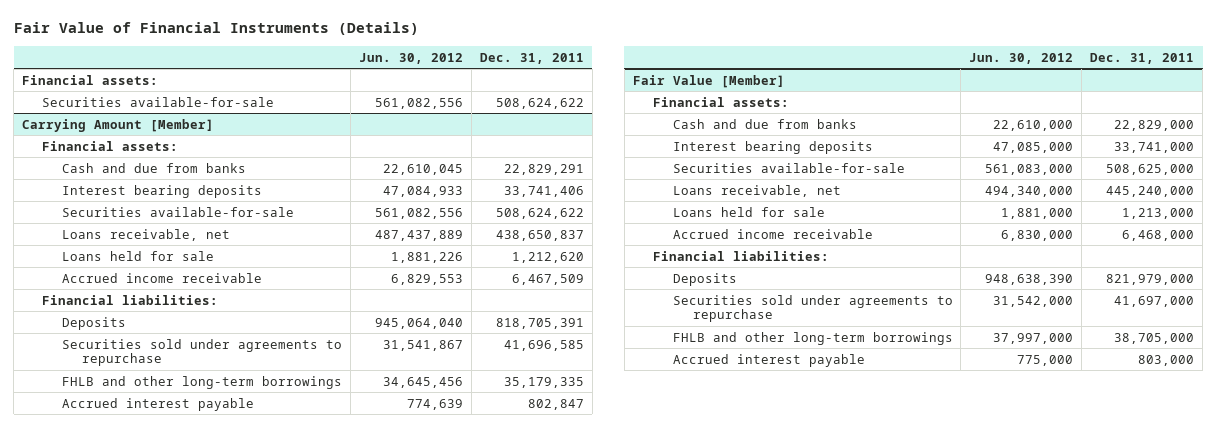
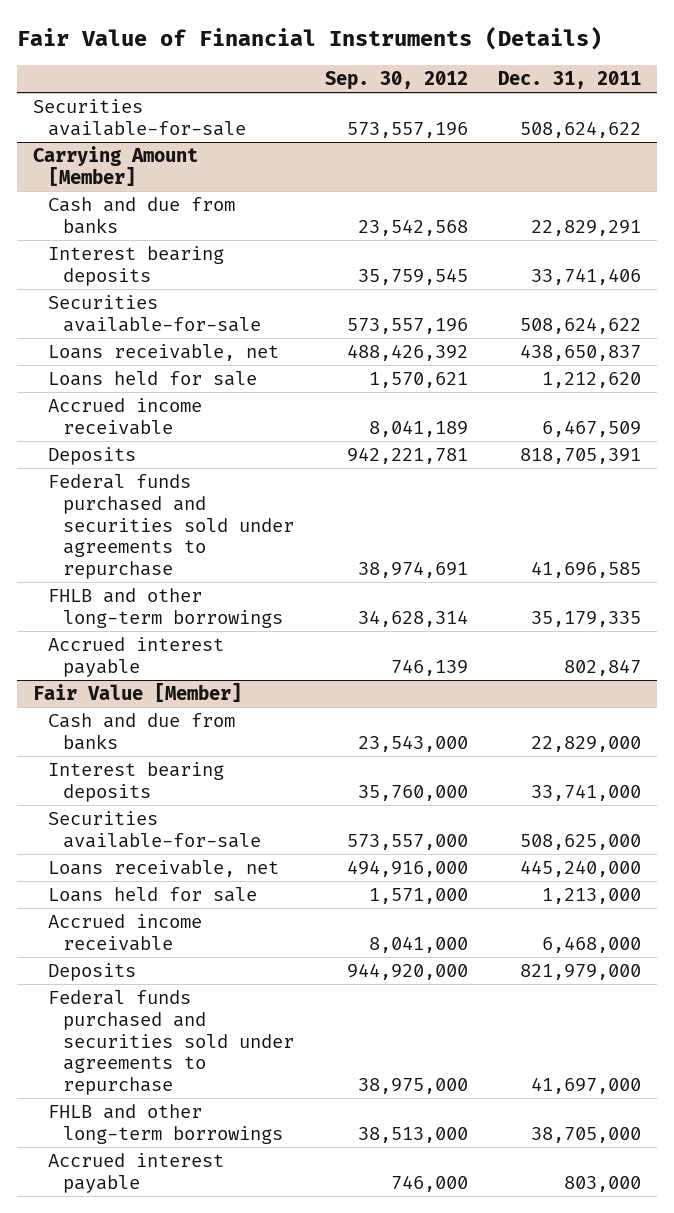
- | Jun. 30, 2012 | Dec. 31, 2011
+ | Sep. 30, 2012 | Dec. 31, 2011
- Financial assets:
@ Carrying Amount [Member]
- Financial assets:
- Financial liabilities:
- Securities sold under agreements to repurchase | 31,541,867 | 41,696,585
+ Federal funds purchased and securities sold under agreements to repurchase | 38,974,691 | 41,696,585
@ Fair Value [Member]
- Financial assets:
- Financial liabilities:
- Securities sold under agreements to repurchase | 31,542,000 | 41,697,000
+ Federal funds purchased and securities sold under agreements to repurchase | 38,975,000 | 41,697,000

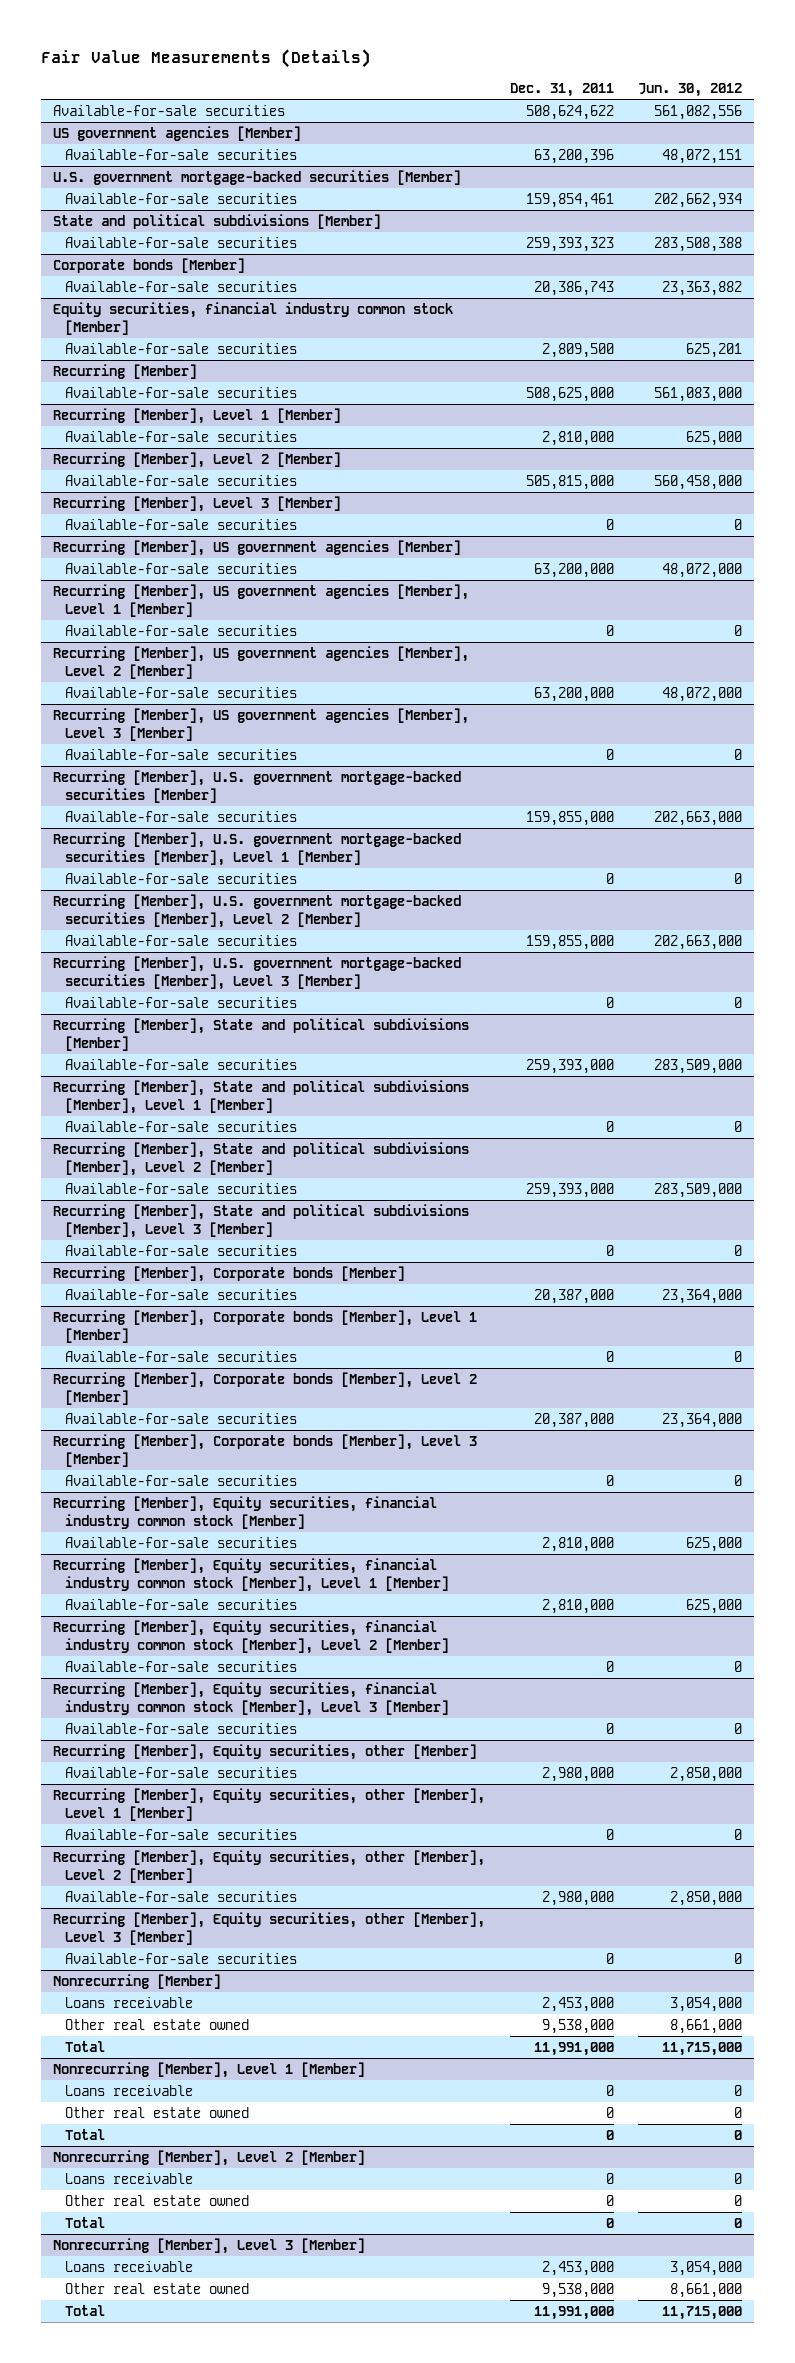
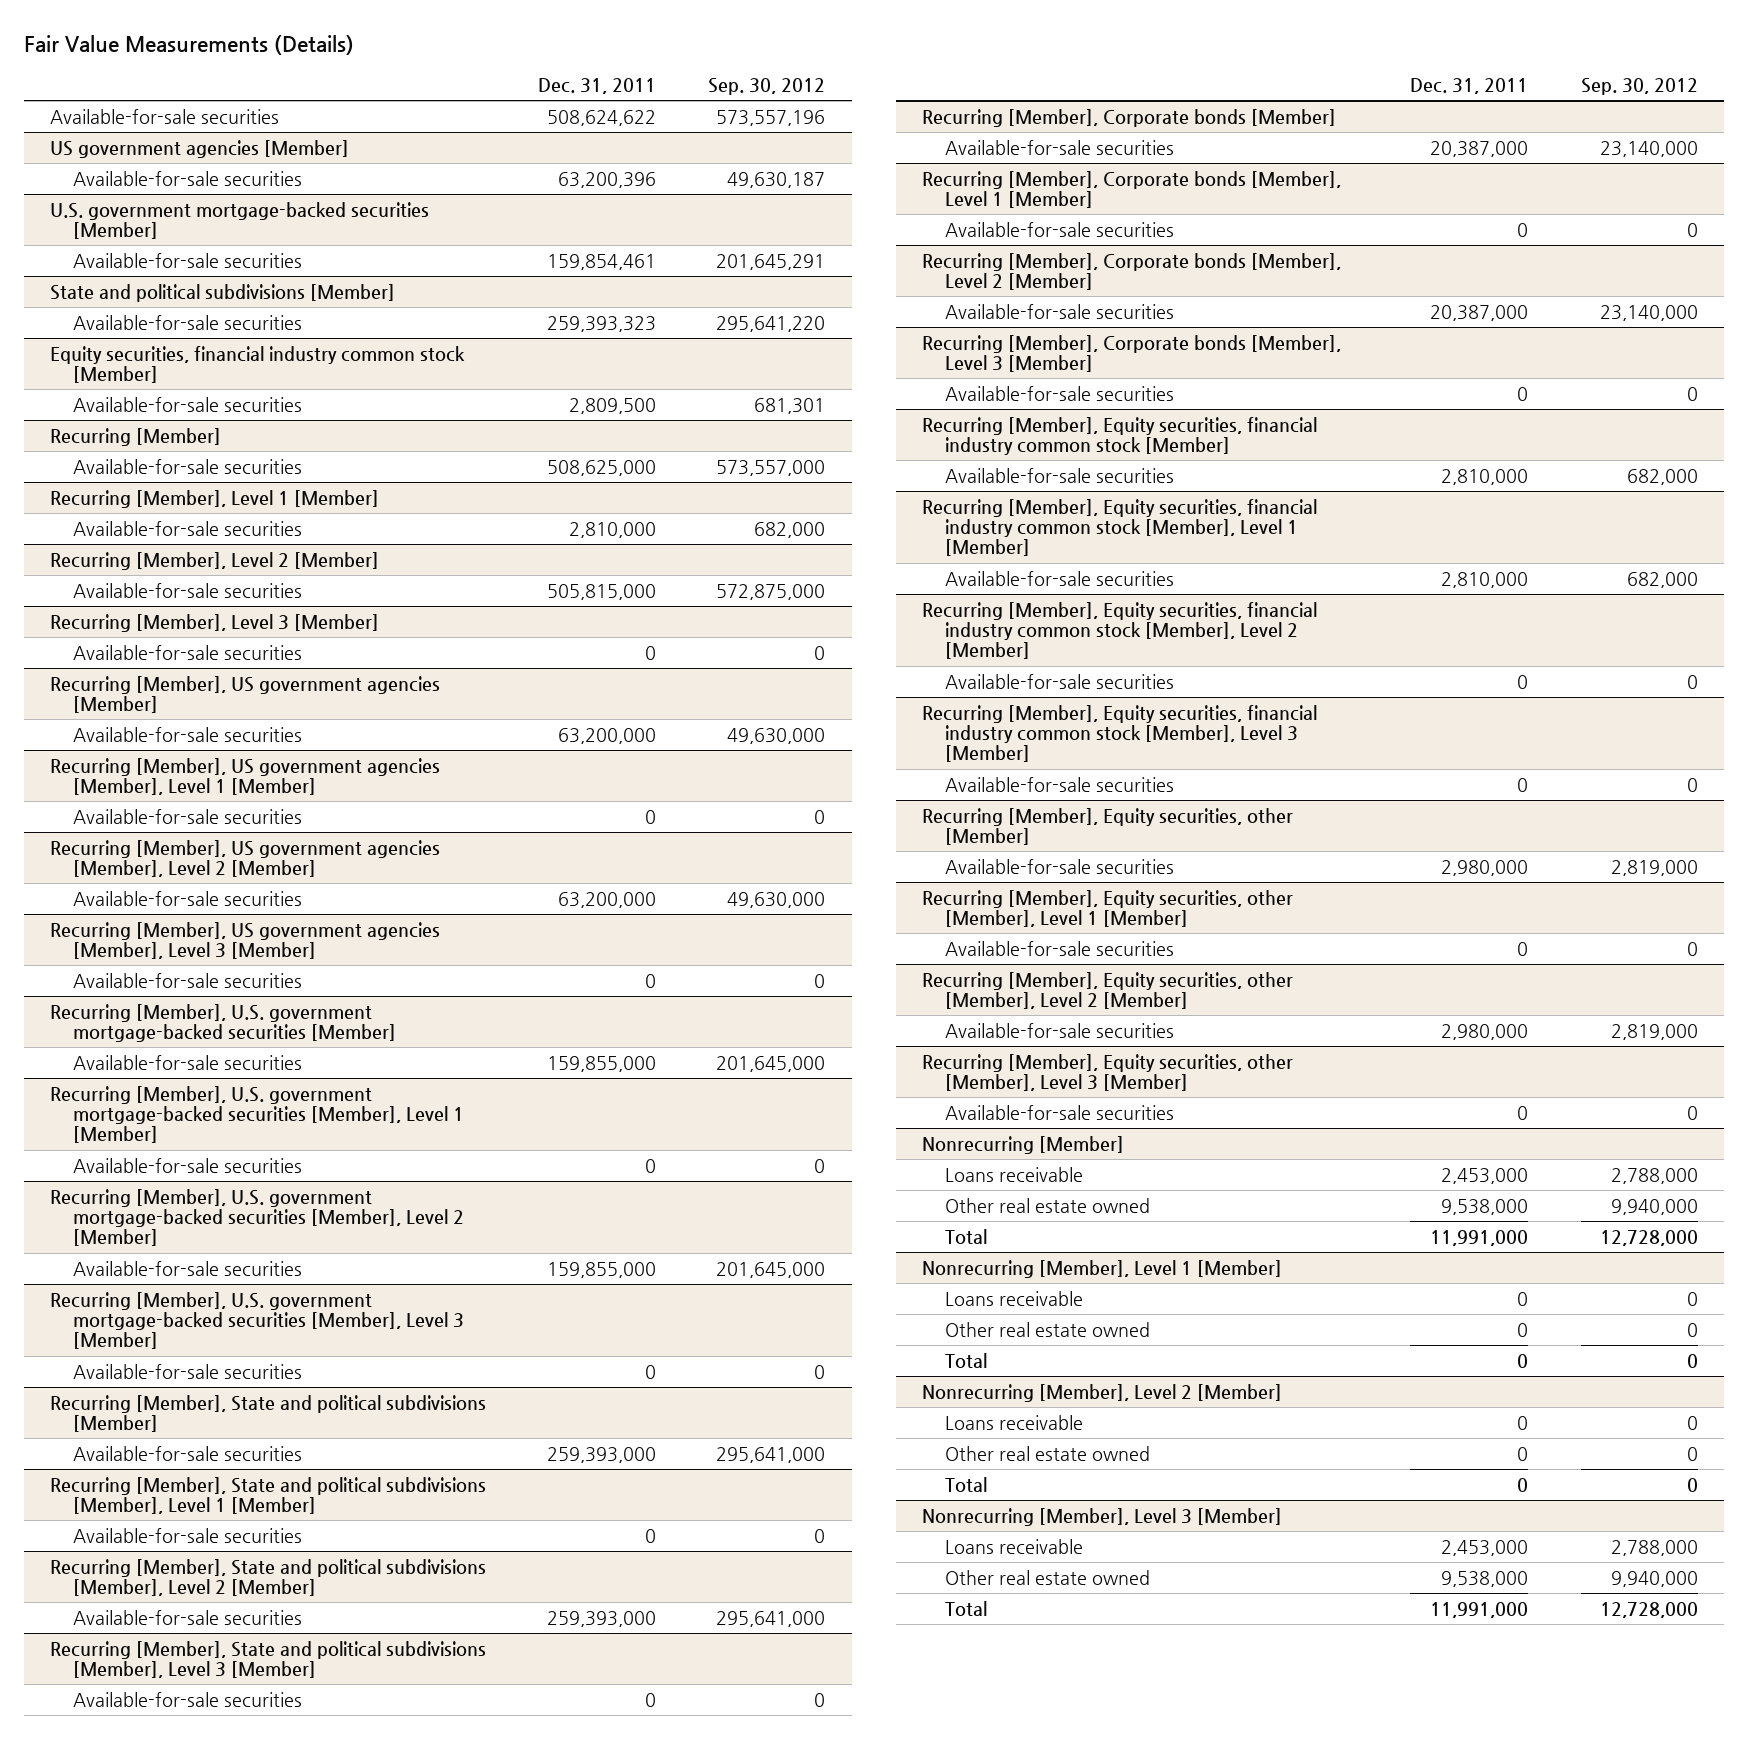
- | Dec. 31, 2011 | Jun. 30, 2012
+ | Dec. 31, 2011 | Sep. 30, 2012
- Corporate bonds [Member]
- Available-for-sale securities | 20,386,743 | 23,363,882

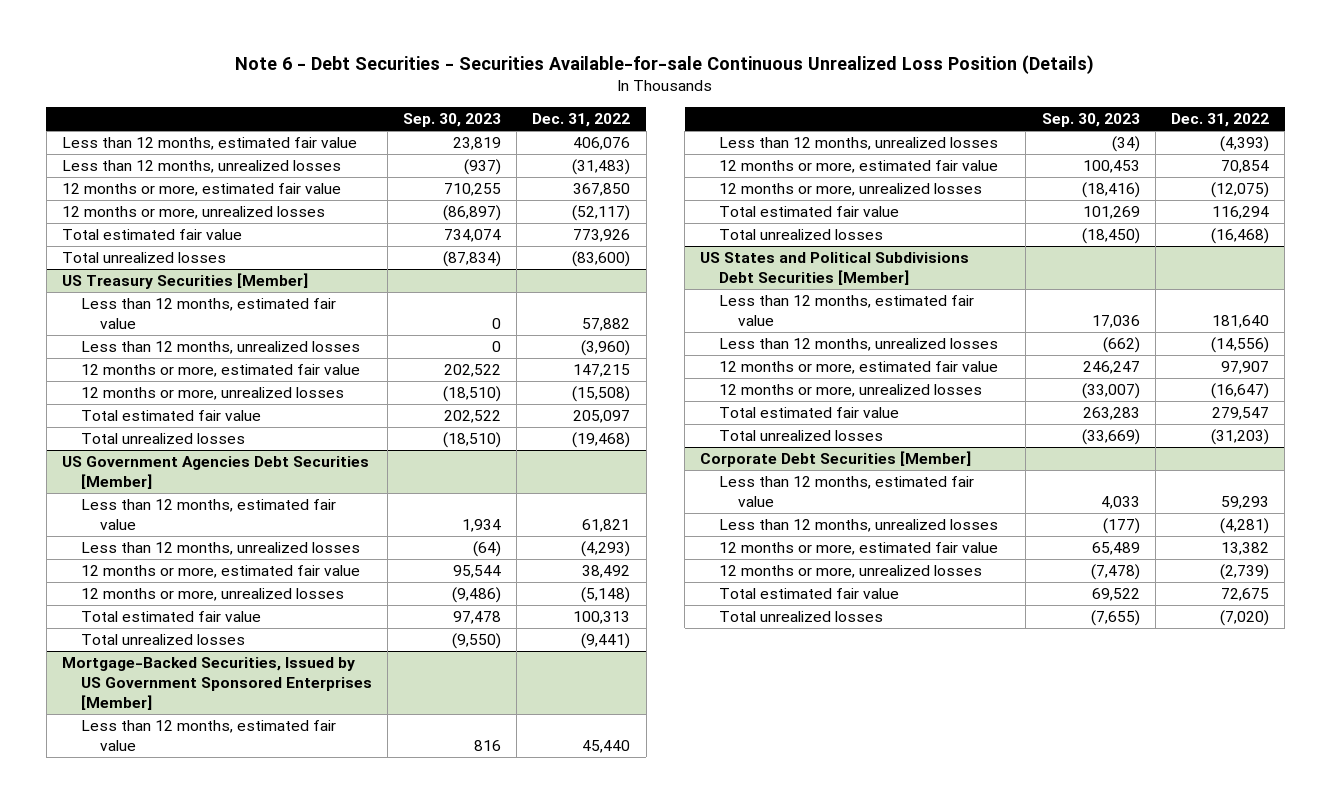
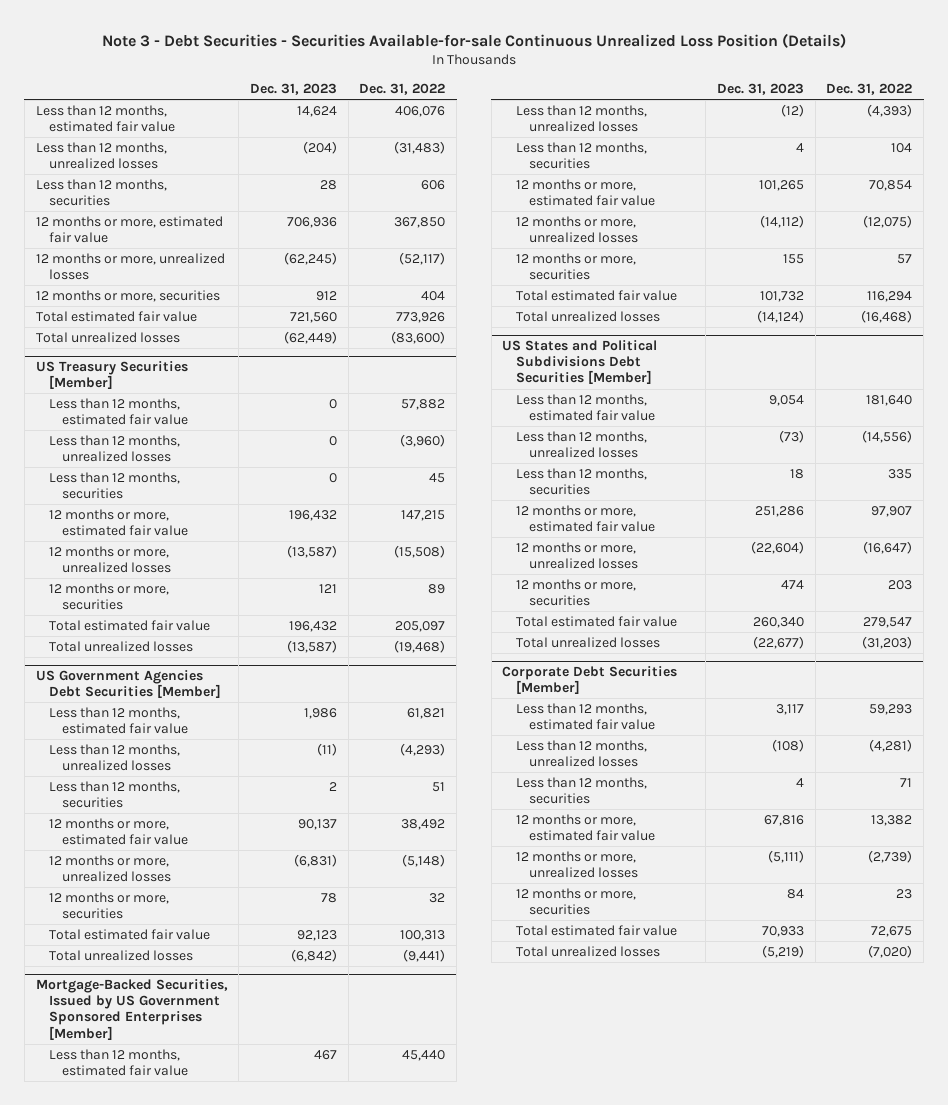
- Note 6 - Debt Securities - Securities Available-for-sale Continuous Unrealized Loss Position (Details)
+ Note 3 - Debt Securities - Securities Available-for-sale Continuous Unrealized Loss Position (Details)
- | Sep. 30, 2023 | Dec. 31, 2022
+ | Dec. 31, 2023 | Dec. 31, 2022
+ Less than 12 months, securities | 28 | 606
+ 12 months or more, securities | 912 | 404
@ US Treasury Securities [Member]
+ Less than 12 months, securities | 0 | 45
+ 12 months or more, securities | 121 | 89
@ US Government Agencies Debt Securities [Member]
+ Less than 12 months, securities | 2 | 51
+ 12 months or more, securities | 78 | 32
@ Mortgage-Backed Securities, Issued by US Government Sponsored Enterprises [Member]
+ Less than 12 months, securities | 4 | 104
+ 12 months or more, securities | 155 | 57
@ US States and Political Subdivisions Debt Securities [Member]
+ Less than 12 months, securities | 18 | 335
+ 12 months or more, securities | 474 | 203
@ Corporate Debt Securities [Member]
+ Less than 12 months, securities | 4 | 71
+ 12 months or more, securities | 84 | 23

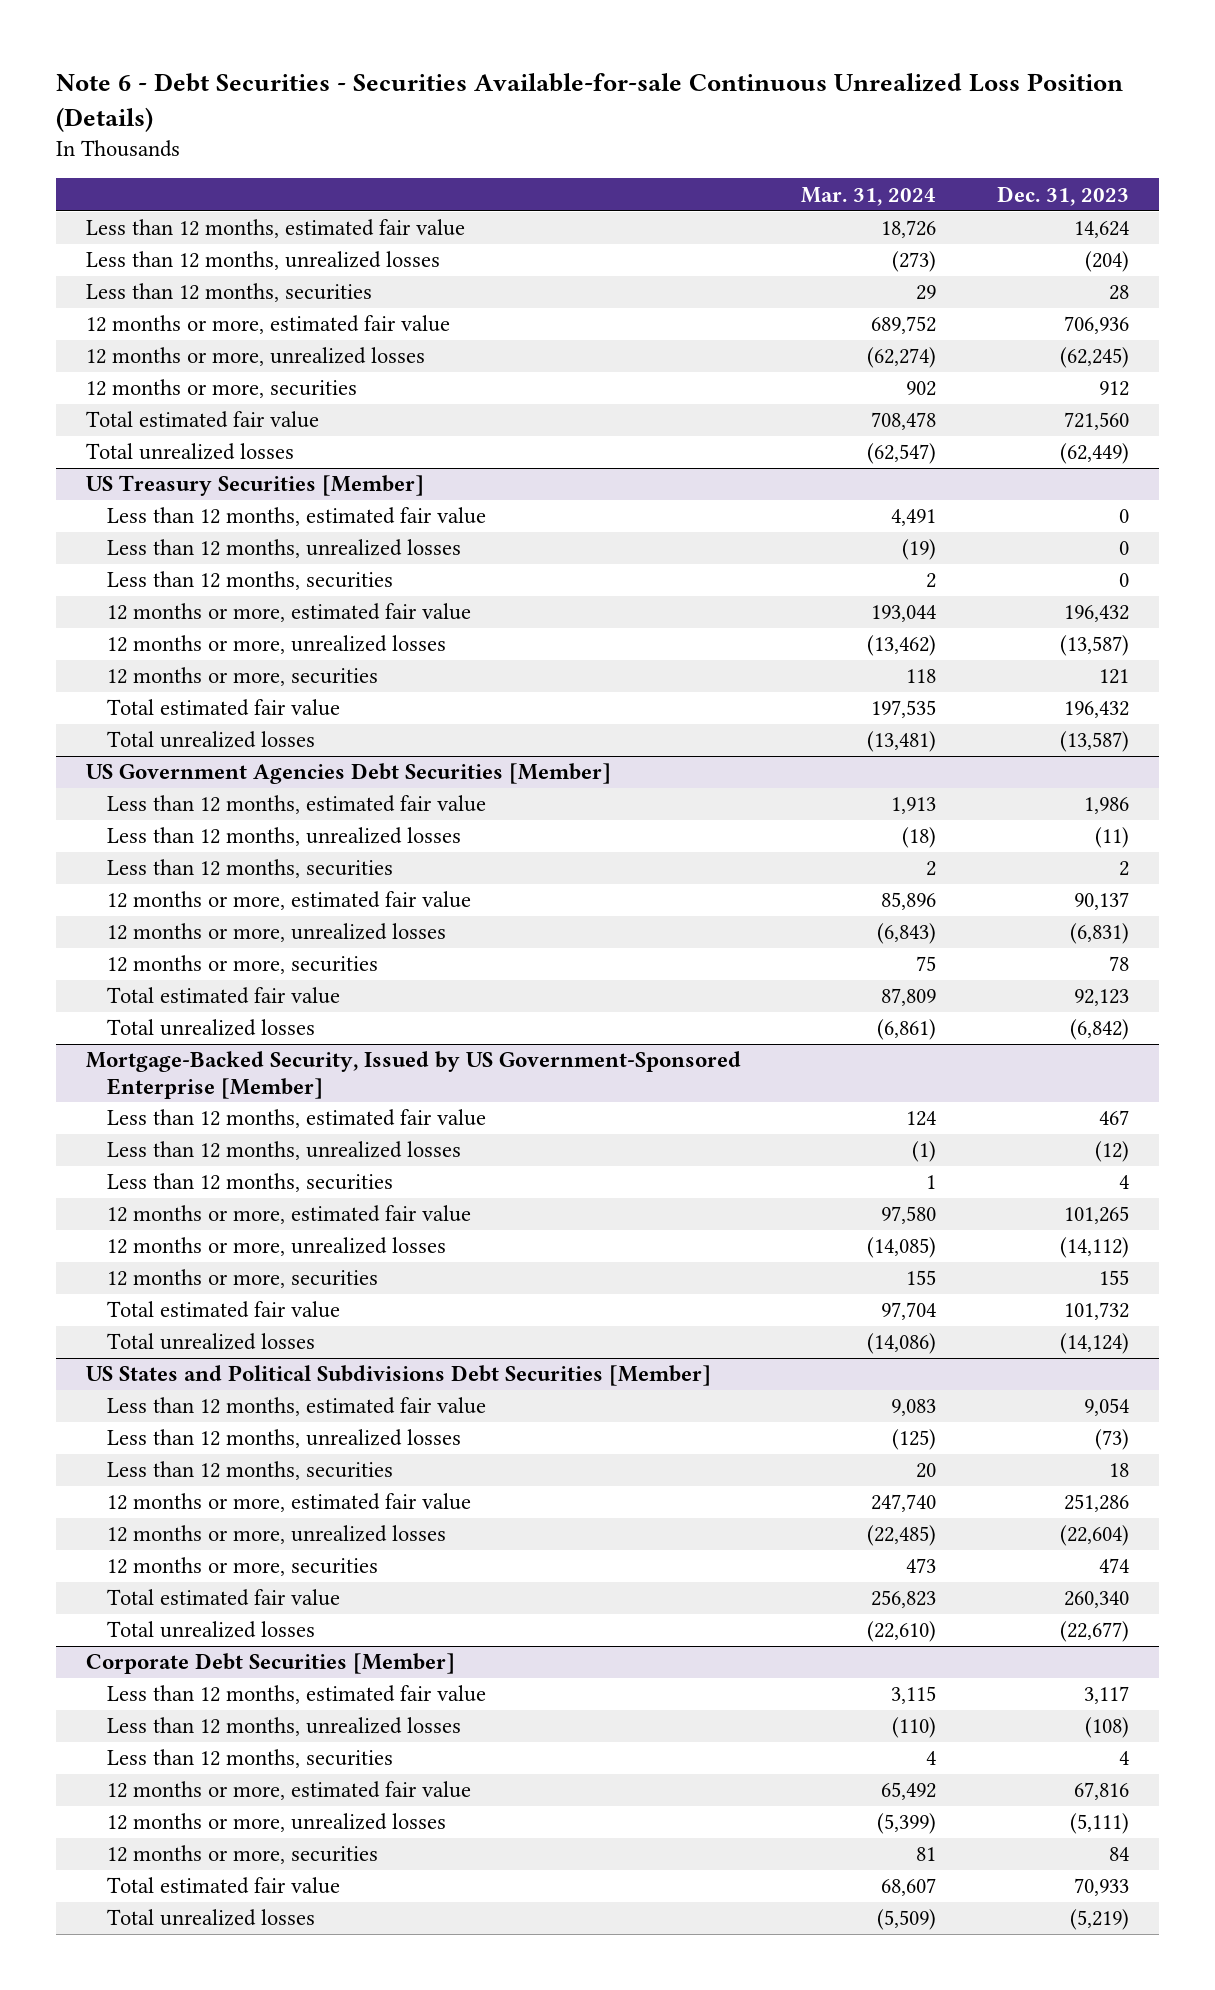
- Note 3 - Debt Securities - Securities Available-for-sale Continuous Unrealized Loss Position (Details)
+ Note 6 - Debt Securities - Securities Available-for-sale Continuous Unrealized Loss Position (Details)
- | Dec. 31, 2023 | Dec. 31, 2022
+ | Mar. 31, 2024 | Dec. 31, 2023
- Mortgage-Backed Securities, Issued by US Government Sponsored Enterprises [Member]
+ Mortgage-Backed Security, Issued by US Government-Sponsored Enterprise [Member]

